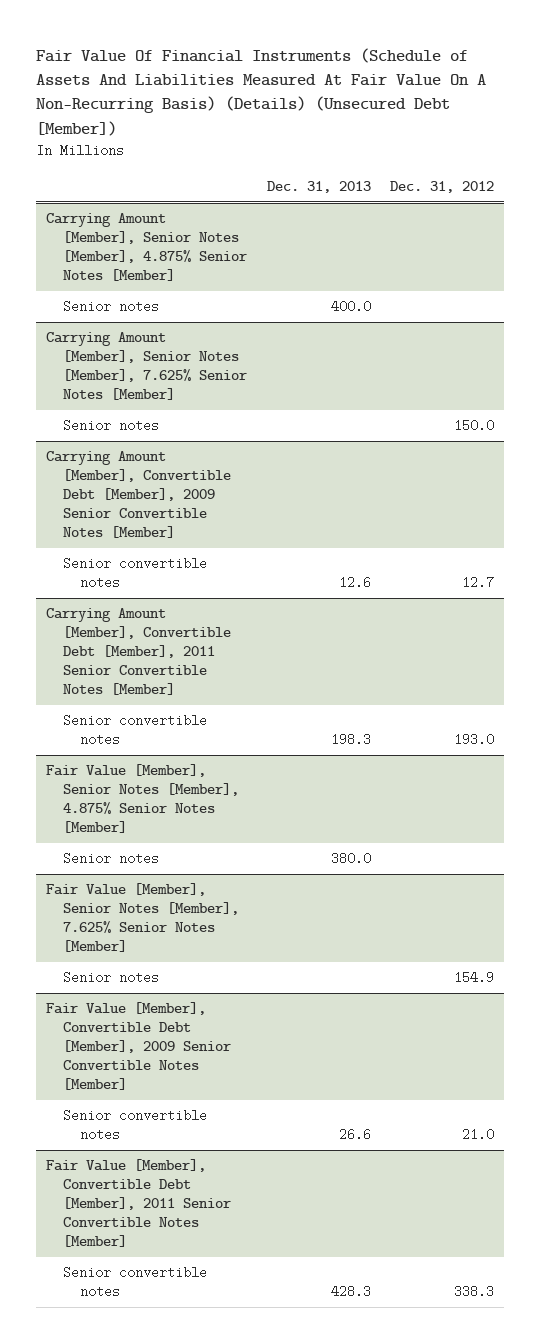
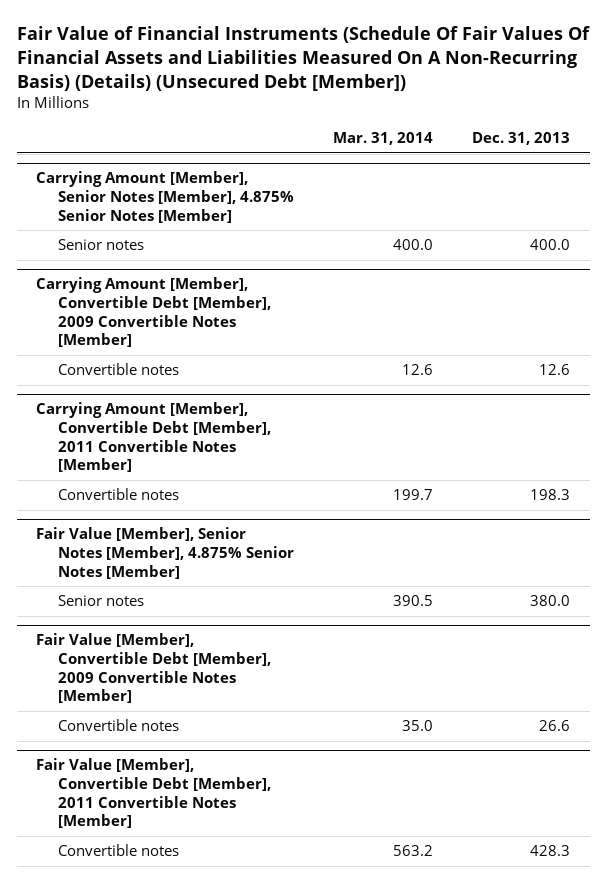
- Fair Value Of Financial Instruments (Schedule of Assets And Liabilities Measured At Fair Value On A Non-Recurring Basis) (Details) (Unsecured Debt [Member])
+ Fair Value of Financial Instruments (Schedule Of Fair Values Of Financial Assets and Liabilities Measured On A Non-Recurring Basis) (Details) (Unsecured Debt [Member])
- | Dec. 31, 2013 | Dec. 31, 2012
+ | Mar. 31, 2014 | Dec. 31, 2013
- Carrying Amount [Member], Senior Notes [Member], 7.625% Senior Notes [Member]
- Senior notes | | 150.0
- Carrying Amount [Member], Convertible Debt [Member], 2009 Senior Convertible Notes [Member]
- Senior convertible notes | 12.6 | 12.7
- Carrying Amount [Member], Convertible Debt [Member], 2011 Senior Convertible Notes [Member]
- Senior convertible notes | 198.3 | 193.0
+ Carrying Amount [Member], Convertible Debt [Member], 2009 Convertible Notes [Member]
+ Convertible notes | 12.6 | 12.6
+ Carrying Amount [Member], Convertible Debt [Member], 2011 Convertible Notes [Member]
+ Convertible notes | 199.7 | 198.3
- Fair Value [Member], Senior Notes [Member], 7.625% Senior Notes [Member]
- Senior notes | | 154.9
- Fair Value [Member], Convertible Debt [Member], 2009 Senior Convertible Notes [Member]
- Senior convertible notes | 26.6 | 21.0
- Fair Value [Member], Convertible Debt [Member], 2011 Senior Convertible Notes [Member]
- Senior convertible notes | 428.3 | 338.3
+ Fair Value [Member], Convertible Debt [Member], 2009 Convertible Notes [Member]
+ Convertible notes | 35.0 | 26.6
+ Fair Value [Member], Convertible Debt [Member], 2011 Convertible Notes [Member]
+ Convertible notes | 563.2 | 428.3

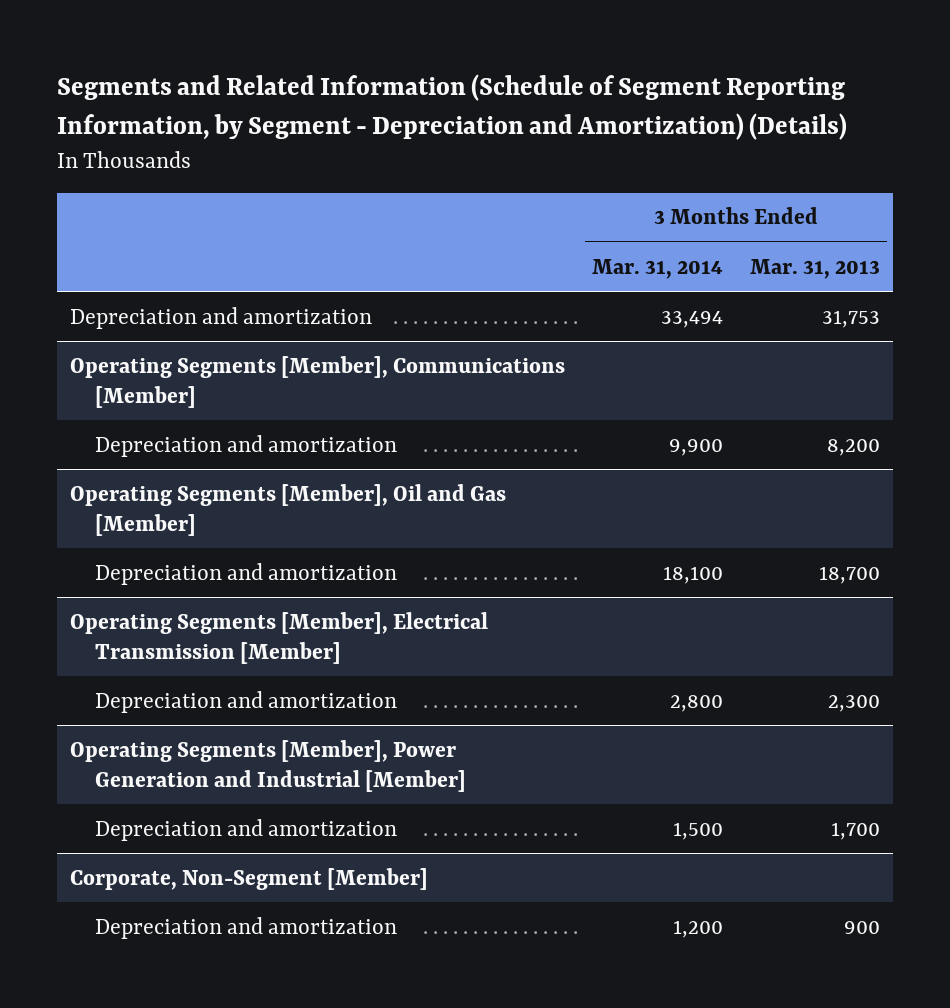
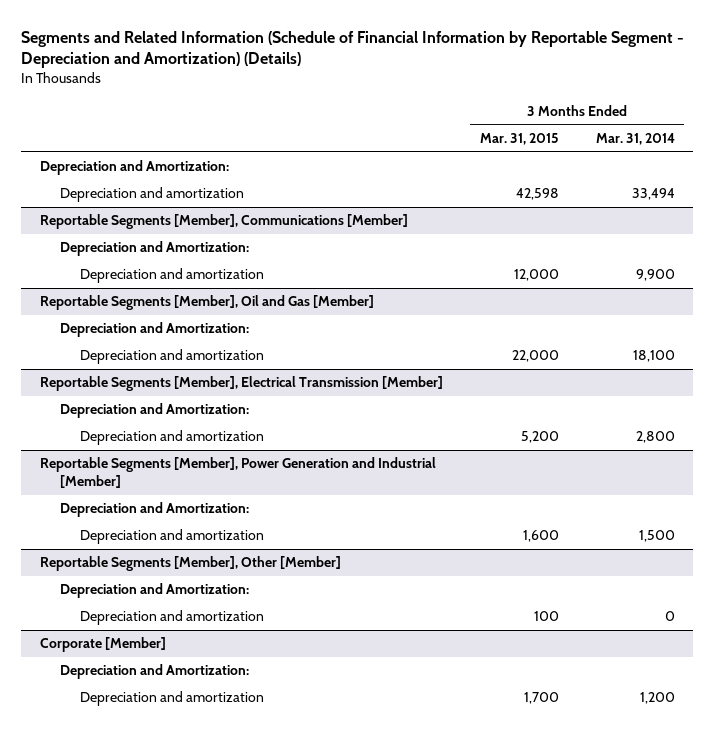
- Segments and Related Information (Schedule of Segment Reporting Information, by Segment - Depreciation and Amortization) (Details)
+ Segments and Related Information (Schedule of Financial Information by Reportable Segment - Depreciation and Amortization) (Details)
- | 3 Months Ended Mar. 31, 2014 | 3 Months Ended Mar. 31, 2013
+ | 3 Months Ended Mar. 31, 2015 | 3 Months Ended Mar. 31, 2014
+ Depreciation and Amortization:
- Operating Segments [Member], Communications [Member]
+ Reportable Segments [Member], Communications [Member]
+ Depreciation and Amortization:
- Operating Segments [Member], Oil and Gas [Member]
+ Reportable Segments [Member], Oil and Gas [Member]
+ Depreciation and Amortization:
- Operating Segments [Member], Electrical Transmission [Member]
+ Reportable Segments [Member], Electrical Transmission [Member]
+ Depreciation and Amortization:
- Operating Segments [Member], Power Generation and Industrial [Member]
+ Reportable Segments [Member], Power Generation and Industrial [Member]
+ Depreciation and Amortization:
- Corporate, Non-Segment [Member]
+ Reportable Segments [Member], Other [Member]
+ Depreciation and Amortization:
+ Depreciation and amortization | 100 | 0
+ Corporate [Member]
+ Depreciation and Amortization:

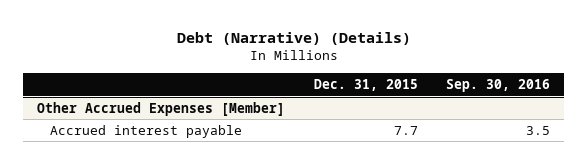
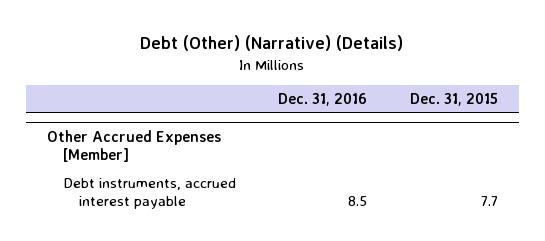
- Debt (Narrative) (Details)
+ Debt (Other) (Narrative) (Details)
- | Dec. 31, 2015 | Sep. 30, 2016
+ | Dec. 31, 2016 | Dec. 31, 2015
@ Other Accrued Expenses [Member]
- Accrued interest payable | 7.7 | 3.5
+ Debt instruments, accrued interest payable | 8.5 | 7.7

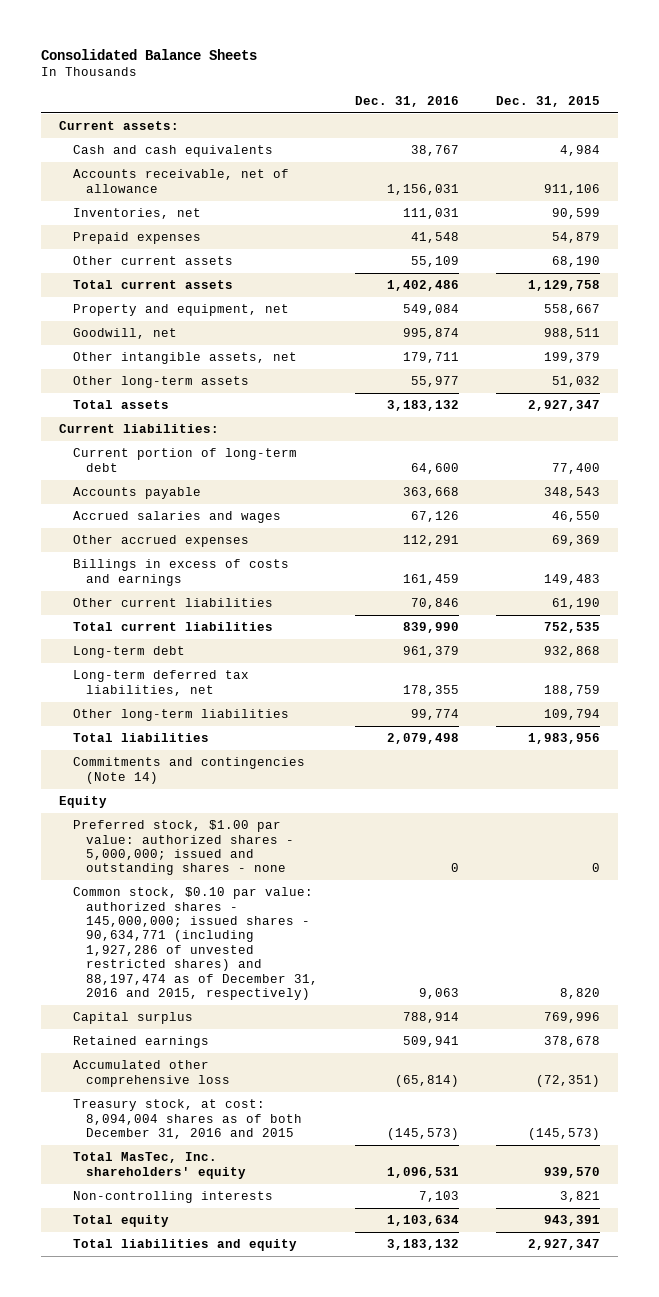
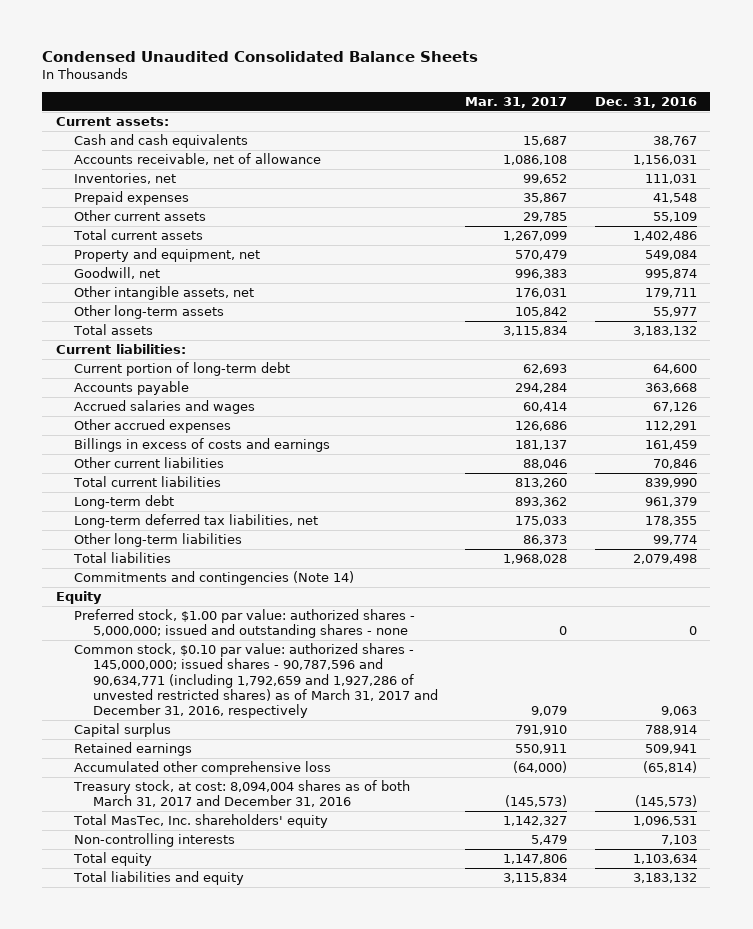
- Consolidated Balance Sheets
+ Condensed Unaudited Consolidated Balance Sheets
- | Dec. 31, 2016 | Dec. 31, 2015
+ | Mar. 31, 2017 | Dec. 31, 2016
- Common stock, $0.10 par value: authorized shares - 145,000,000; issued shares - 90,634,771 (including 1,927,286 of unvested restricted shares) and 88,197,474 as of December 31, 2016 and 2015, respectively) | 9,063 | 8,820
+ Common stock, $0.10 par value: authorized shares - 145,000,000; issued shares - 90,787,596 and 90,634,771 (including 1,792,659 and 1,927,286 of unvested restricted shares) as of March 31, 2017 and December 31, 2016, respectively | 9,079 | 9,063
- Treasury stock, at cost: 8,094,004 shares as of both December 31, 2016 and 2015 | (145,573) | (145,573)
+ Treasury stock, at cost: 8,094,004 shares as of both March 31, 2017 and December 31, 2016 | (145,573) | (145,573)

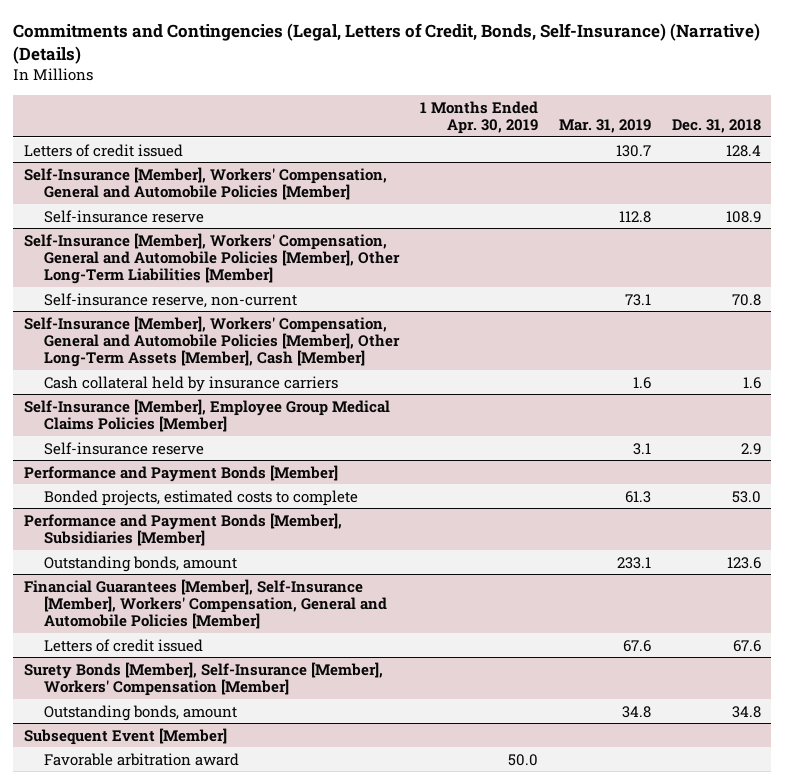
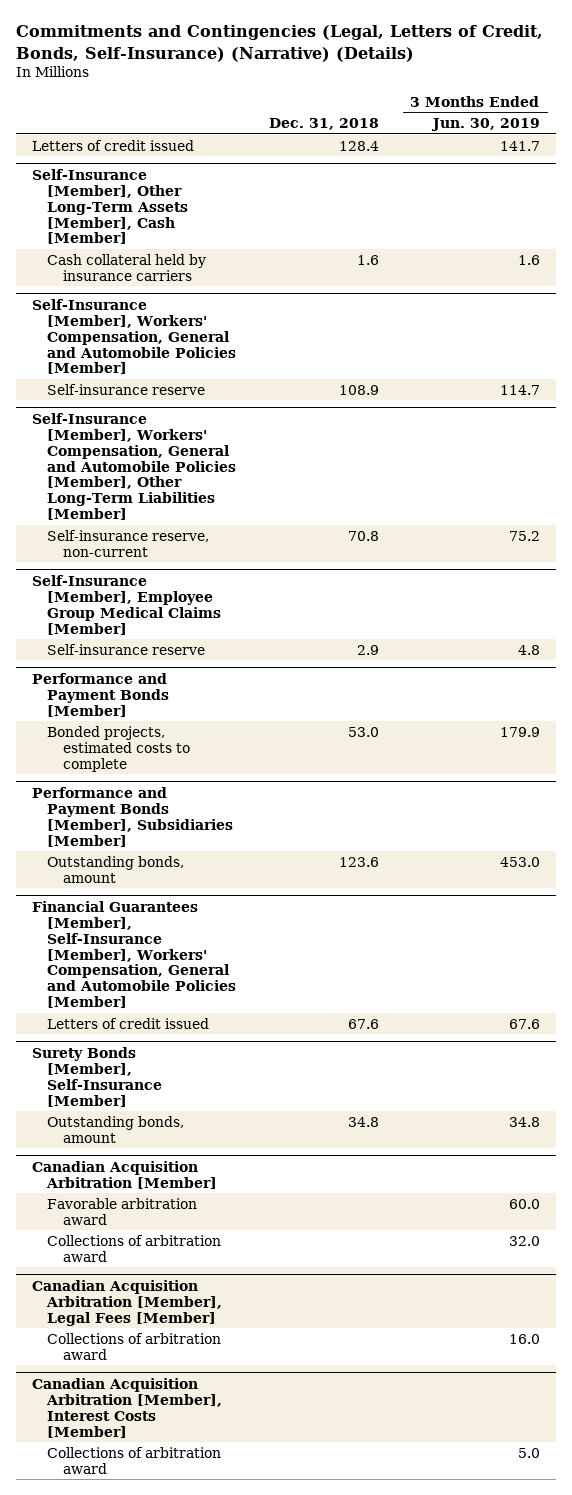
- | 1 Months Ended Apr. 30, 2019 | Mar. 31, 2019 | Dec. 31, 2018
+ | Dec. 31, 2018 | 3 Months Ended Jun. 30, 2019
+ Self-Insurance [Member], Other Long-Term Assets [Member], Cash [Member]
+ Cash collateral held by insurance carriers | 1.6 | 1.6
- Self-Insurance [Member], Workers' Compensation, General and Automobile Policies [Member], Other Long-Term Assets [Member], Cash [Member]
- Cash collateral held by insurance carriers | | 1.6 | 1.6
- Self-Insurance [Member], Employee Group Medical Claims Policies [Member]
+ Self-Insurance [Member], Employee Group Medical Claims [Member]
- Surety Bonds [Member], Self-Insurance [Member], Workers' Compensation [Member]
+ Surety Bonds [Member], Self-Insurance [Member]
- Subsequent Event [Member]
+ Canadian Acquisition Arbitration [Member]
+ Collections of arbitration award | | 32.0
+ Canadian Acquisition Arbitration [Member], Legal Fees [Member]
+ Collections of arbitration award | | 16.0
+ Canadian Acquisition Arbitration [Member], Interest Costs [Member]
+ Collections of arbitration award | | 5.0

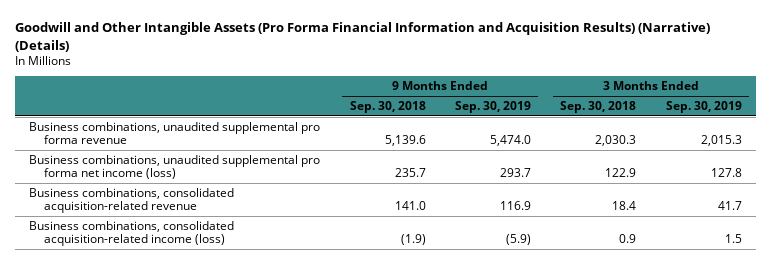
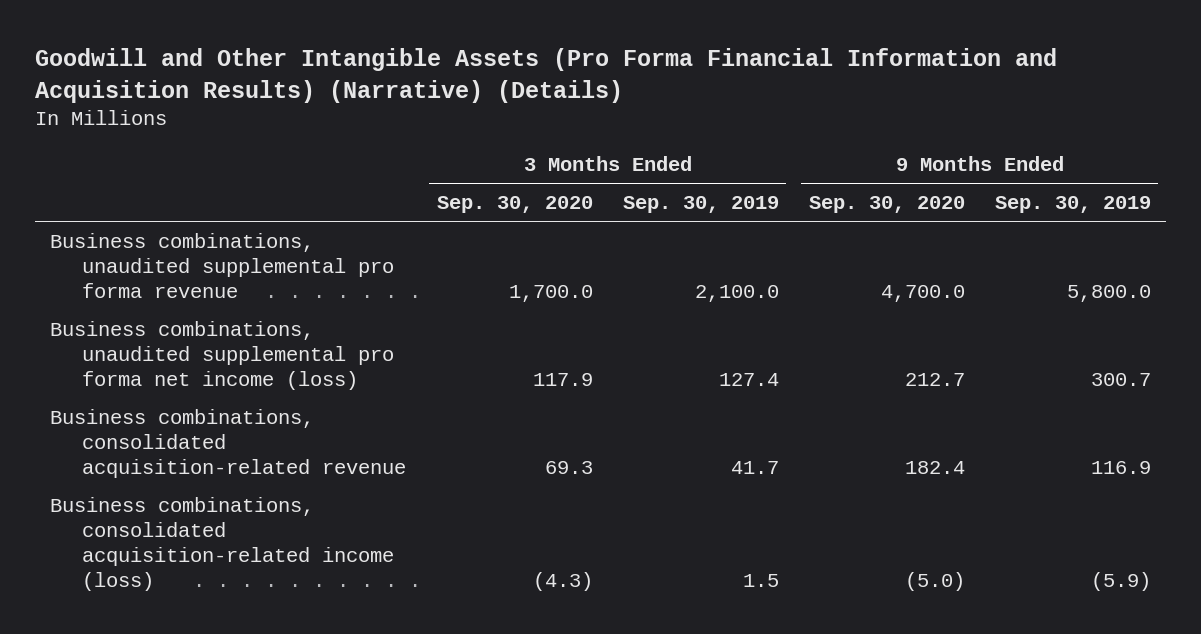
- | 9 Months Ended Sep. 30, 2018 | 9 Months Ended Sep. 30, 2019 | 3 Months Ended Sep. 30, 2018 | 3 Months Ended Sep. 30, 2019
+ | 3 Months Ended Sep. 30, 2020 | 3 Months Ended Sep. 30, 2019 | 9 Months Ended Sep. 30, 2020 | 9 Months Ended Sep. 30, 2019
- Business combinations, unaudited supplemental pro forma revenue | 5,139.6 | 5,474.0 | 2,030.3 | 2,015.3
- Business combinations, unaudited supplemental pro forma net income (loss) | 235.7 | 293.7 | 122.9 | 127.8
+ Business combinations, unaudited supplemental pro forma revenue | 1,700.0 | 2,100.0 | 4,700.0 | 5,800.0
+ Business combinations, unaudited supplemental pro forma net income (loss) | 117.9 | 127.4 | 212.7 | 300.7

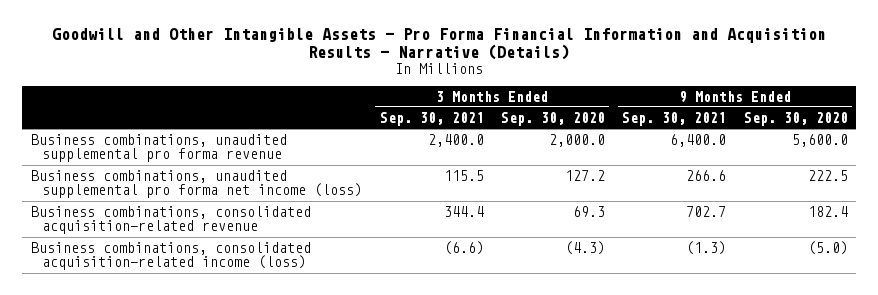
- Goodwill and Other Intangible Assets (Pro Forma Financial Information and Acquisition Results) (Narrative) (Details)
+ Goodwill and Other Intangible Assets - Pro Forma Financial Information and Acquisition Results - Narrative (Details)
- | 3 Months Ended Sep. 30, 2020 | 3 Months Ended Sep. 30, 2019 | 9 Months Ended Sep. 30, 2020 | 9 Months Ended Sep. 30, 2019
+ | 3 Months Ended Sep. 30, 2021 | 3 Months Ended Sep. 30, 2020 | 9 Months Ended Sep. 30, 2021 | 9 Months Ended Sep. 30, 2020
- Business combinations, unaudited supplemental pro forma revenue | 1,700.0 | 2,100.0 | 4,700.0 | 5,800.0
- Business combinations, unaudited supplemental pro forma net income (loss) | 117.9 | 127.4 | 212.7 | 300.7
+ Business combinations, unaudited supplemental pro forma revenue | 2,400.0 | 2,000.0 | 6,400.0 | 5,600.0
+ Business combinations, unaudited supplemental pro forma net income (loss) | 115.5 | 127.2 | 266.6 | 222.5

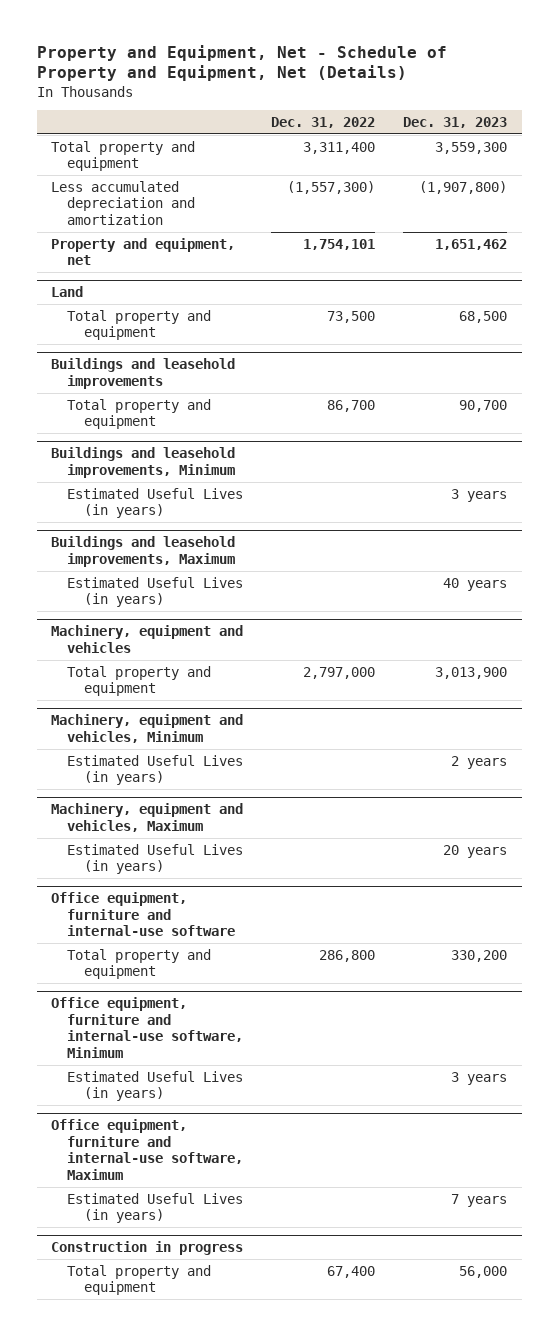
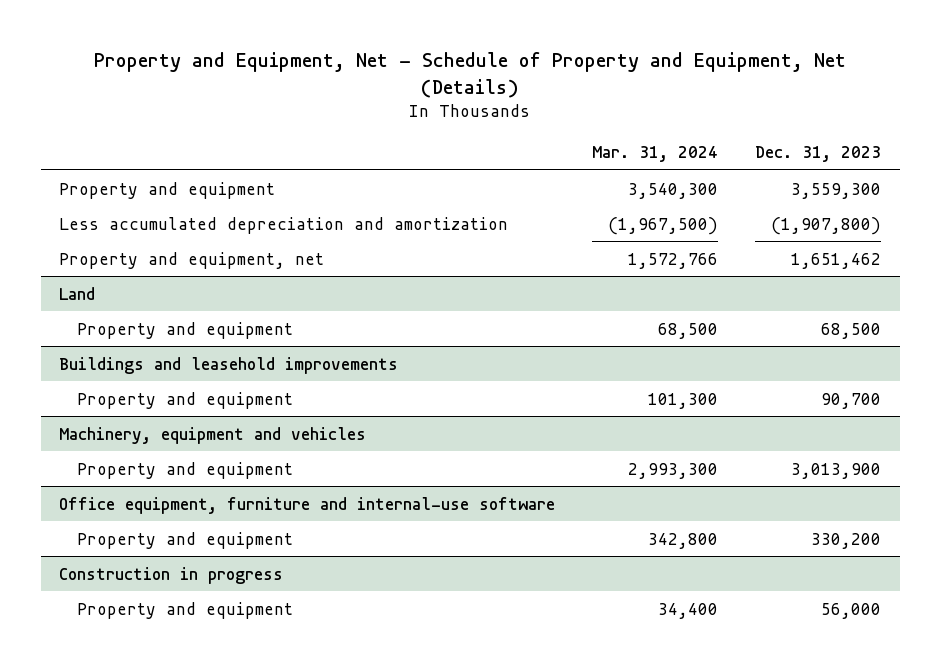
- | Dec. 31, 2022 | Dec. 31, 2023
+ | Mar. 31, 2024 | Dec. 31, 2023
- Total property and equipment | 3,311,400 | 3,559,300
+ Property and equipment | 3,540,300 | 3,559,300
@ Land
- Total property and equipment | 73,500 | 68,500
+ Property and equipment | 68,500 | 68,500
@ Buildings and leasehold improvements
- Total property and equipment | 86,700 | 90,700
- Buildings and leasehold improvements, Minimum
- Estimated Useful Lives (in years) | | 3 years
- Buildings and leasehold improvements, Maximum
- Estimated Useful Lives (in years) | | 40 years
@ Buildings and leasehold improvements
+ Property and equipment | 101,300 | 90,700
@ Machinery, equipment and vehicles
- Total property and equipment | 2,797,000 | 3,013,900
- Machinery, equipment and vehicles, Minimum
- Estimated Useful Lives (in years) | | 2 years
- Machinery, equipment and vehicles, Maximum
- Estimated Useful Lives (in years) | | 20 years
@ Machinery, equipment and vehicles
+ Property and equipment | 2,993,300 | 3,013,900
@ Office equipment, furniture and internal-use software
- Total property and equipment | 286,800 | 330,200
- Office equipment, furniture and internal-use software, Minimum
- Estimated Useful Lives (in years) | | 3 years
- Office equipment, furniture and internal-use software, Maximum
- Estimated Useful Lives (in years) | | 7 years
@ Office equipment, furniture and internal-use software
+ Property and equipment | 342,800 | 330,200
@ Construction in progress
- Total property and equipment | 67,400 | 56,000
+ Property and equipment | 34,400 | 56,000

